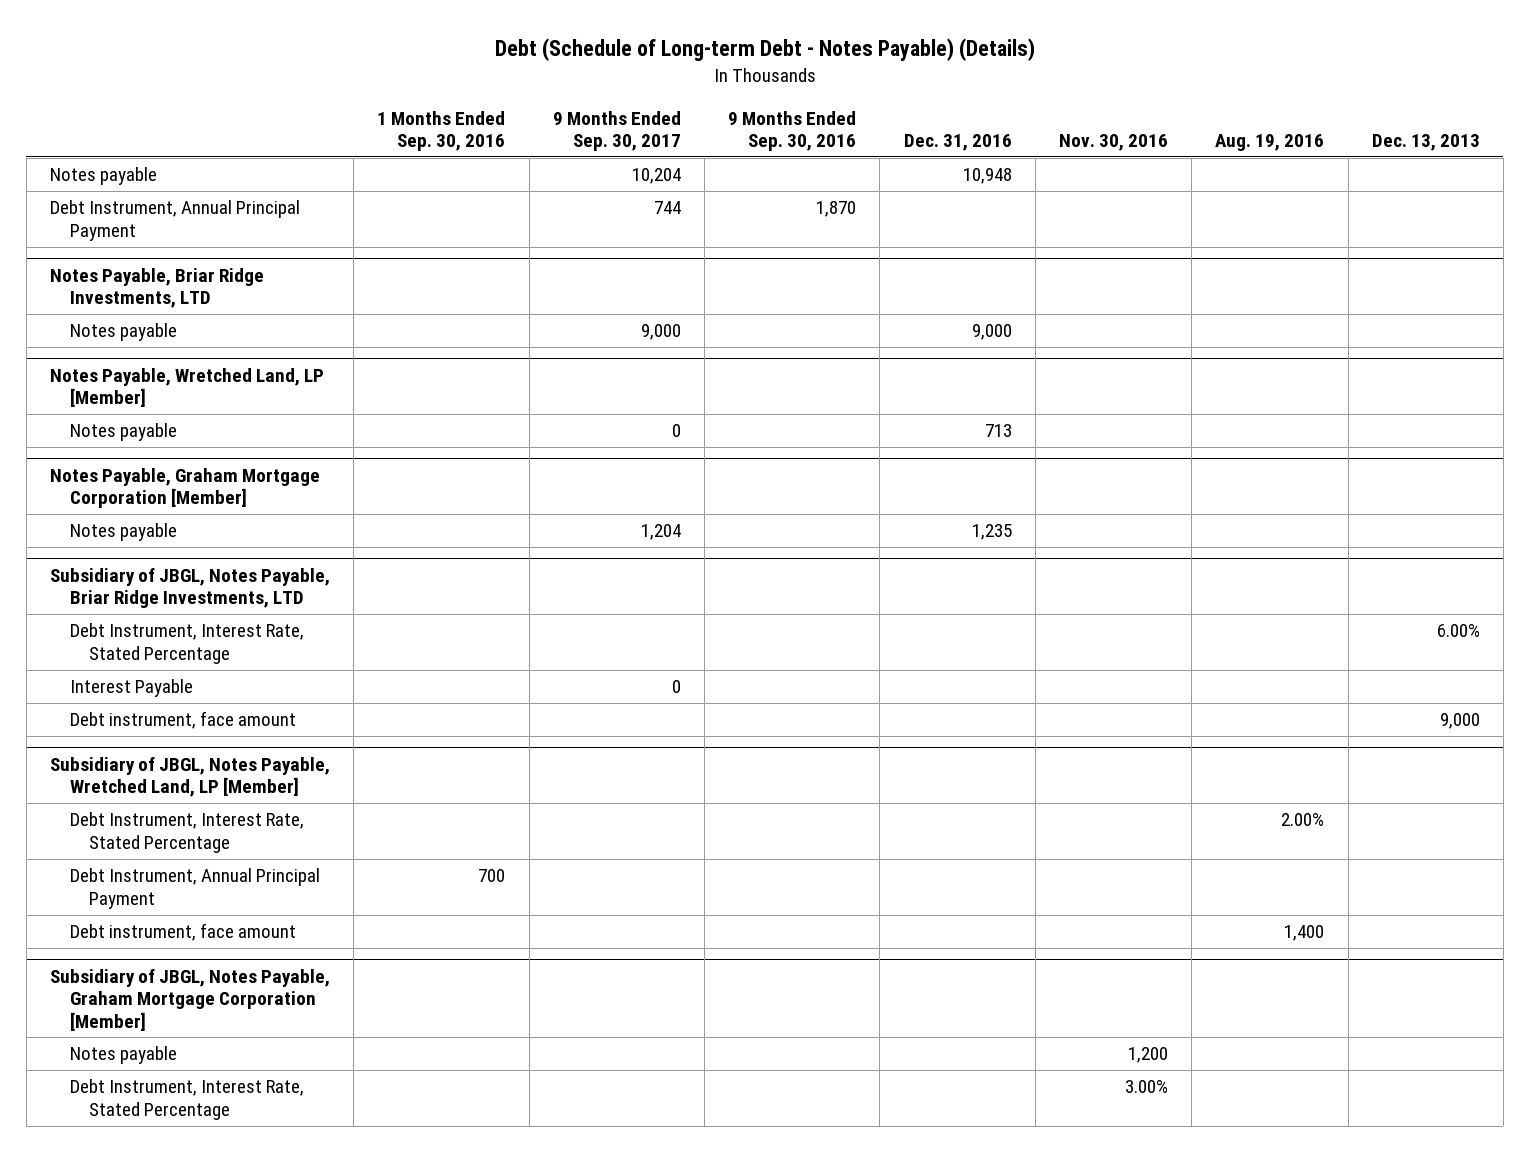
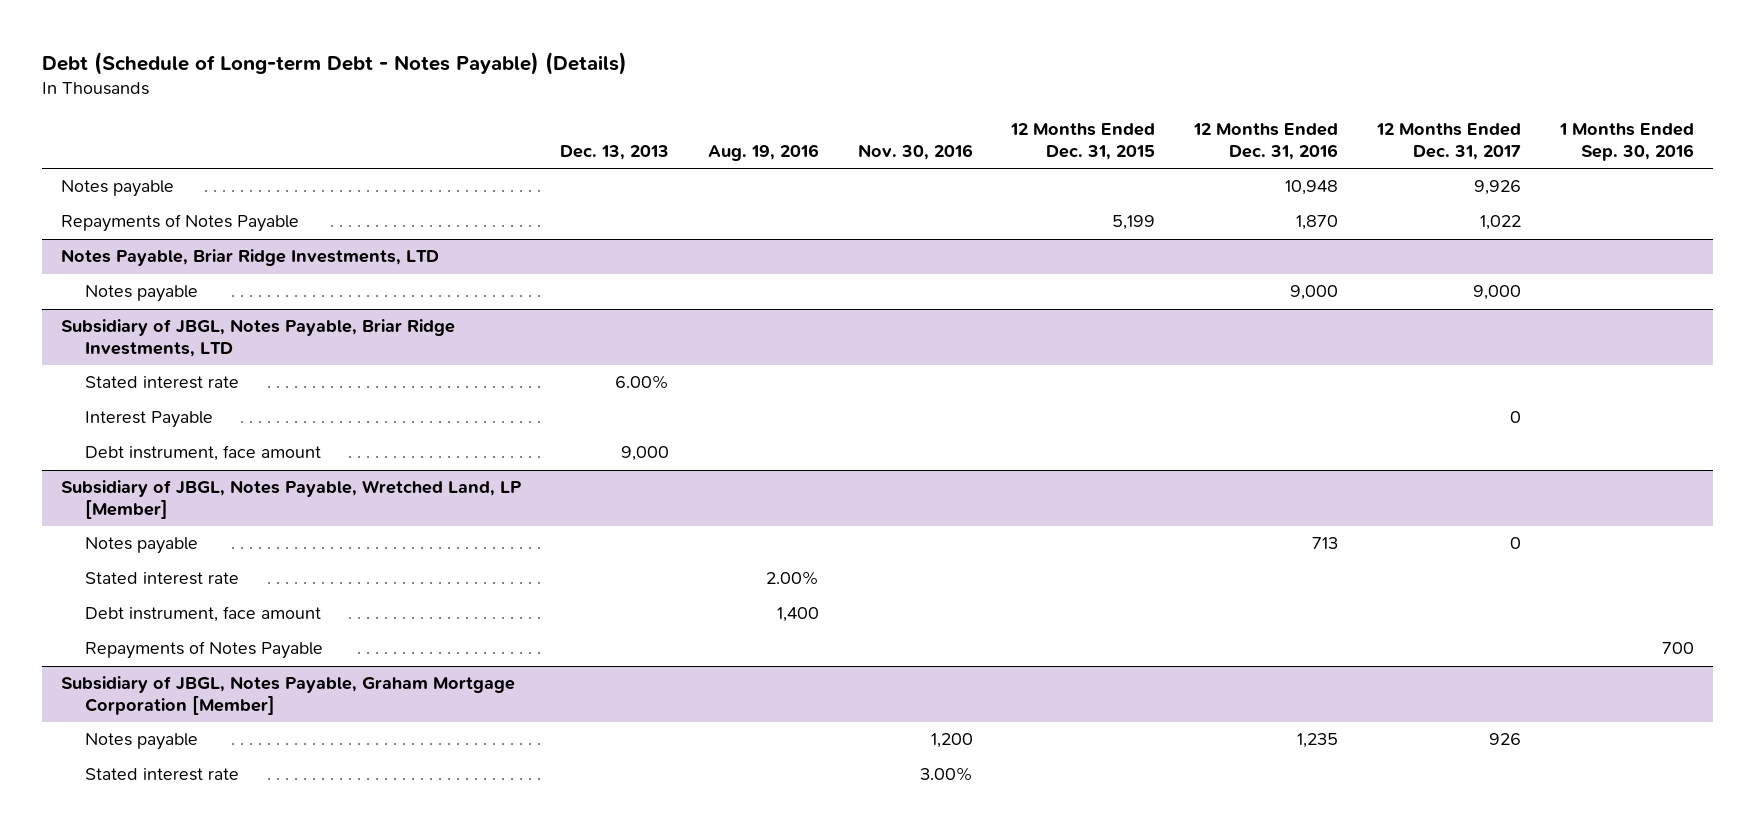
- | 1 Months Ended Sep. 30, 2016 | 9 Months Ended Sep. 30, 2017 | 9 Months Ended Sep. 30, 2016 | Dec. 31, 2016 | Nov. 30, 2016 | Aug. 19, 2016 | Dec. 13, 2013
+ | Dec. 13, 2013 | Aug. 19, 2016 | Nov. 30, 2016 | 12 Months Ended Dec. 31, 2015 | 12 Months Ended Dec. 31, 2016 | 12 Months Ended Dec. 31, 2017 | 1 Months Ended Sep. 30, 2016
- Debt Instrument, Annual Principal Payment | | 744 | 1,870 | | | |
+ Repayments of Notes Payable | | | | 5,199 | 1,870 | 1,022 |
- Notes Payable, Wretched Land, LP [Member]
- Notes payable | | 0 | | 713 | | |
- Notes Payable, Graham Mortgage Corporation [Member]
- Notes payable | | 1,204 | | 1,235 | | |
@ Subsidiary of JBGL, Notes Payable, Briar Ridge Investments, LTD
- Debt Instrument, Interest Rate, Stated Percentage | | | | | | | 6.00%
+ Stated interest rate | 6.00% | | | | | |
@ Subsidiary of JBGL, Notes Payable, Wretched Land, LP [Member]
- Debt Instrument, Interest Rate, Stated Percentage | | | | | | 2.00% |
- Debt Instrument, Annual Principal Payment | 700 | | | | | |
+ Notes payable | | | | | 713 | 0 |
+ Stated interest rate | | 2.00% | | | | |
+ Repayments of Notes Payable | | | | | | | 700
@ Subsidiary of JBGL, Notes Payable, Graham Mortgage Corporation [Member]
- Debt Instrument, Interest Rate, Stated Percentage | | | | | 3.00% | |
+ Stated interest rate | | | 3.00% | | | |

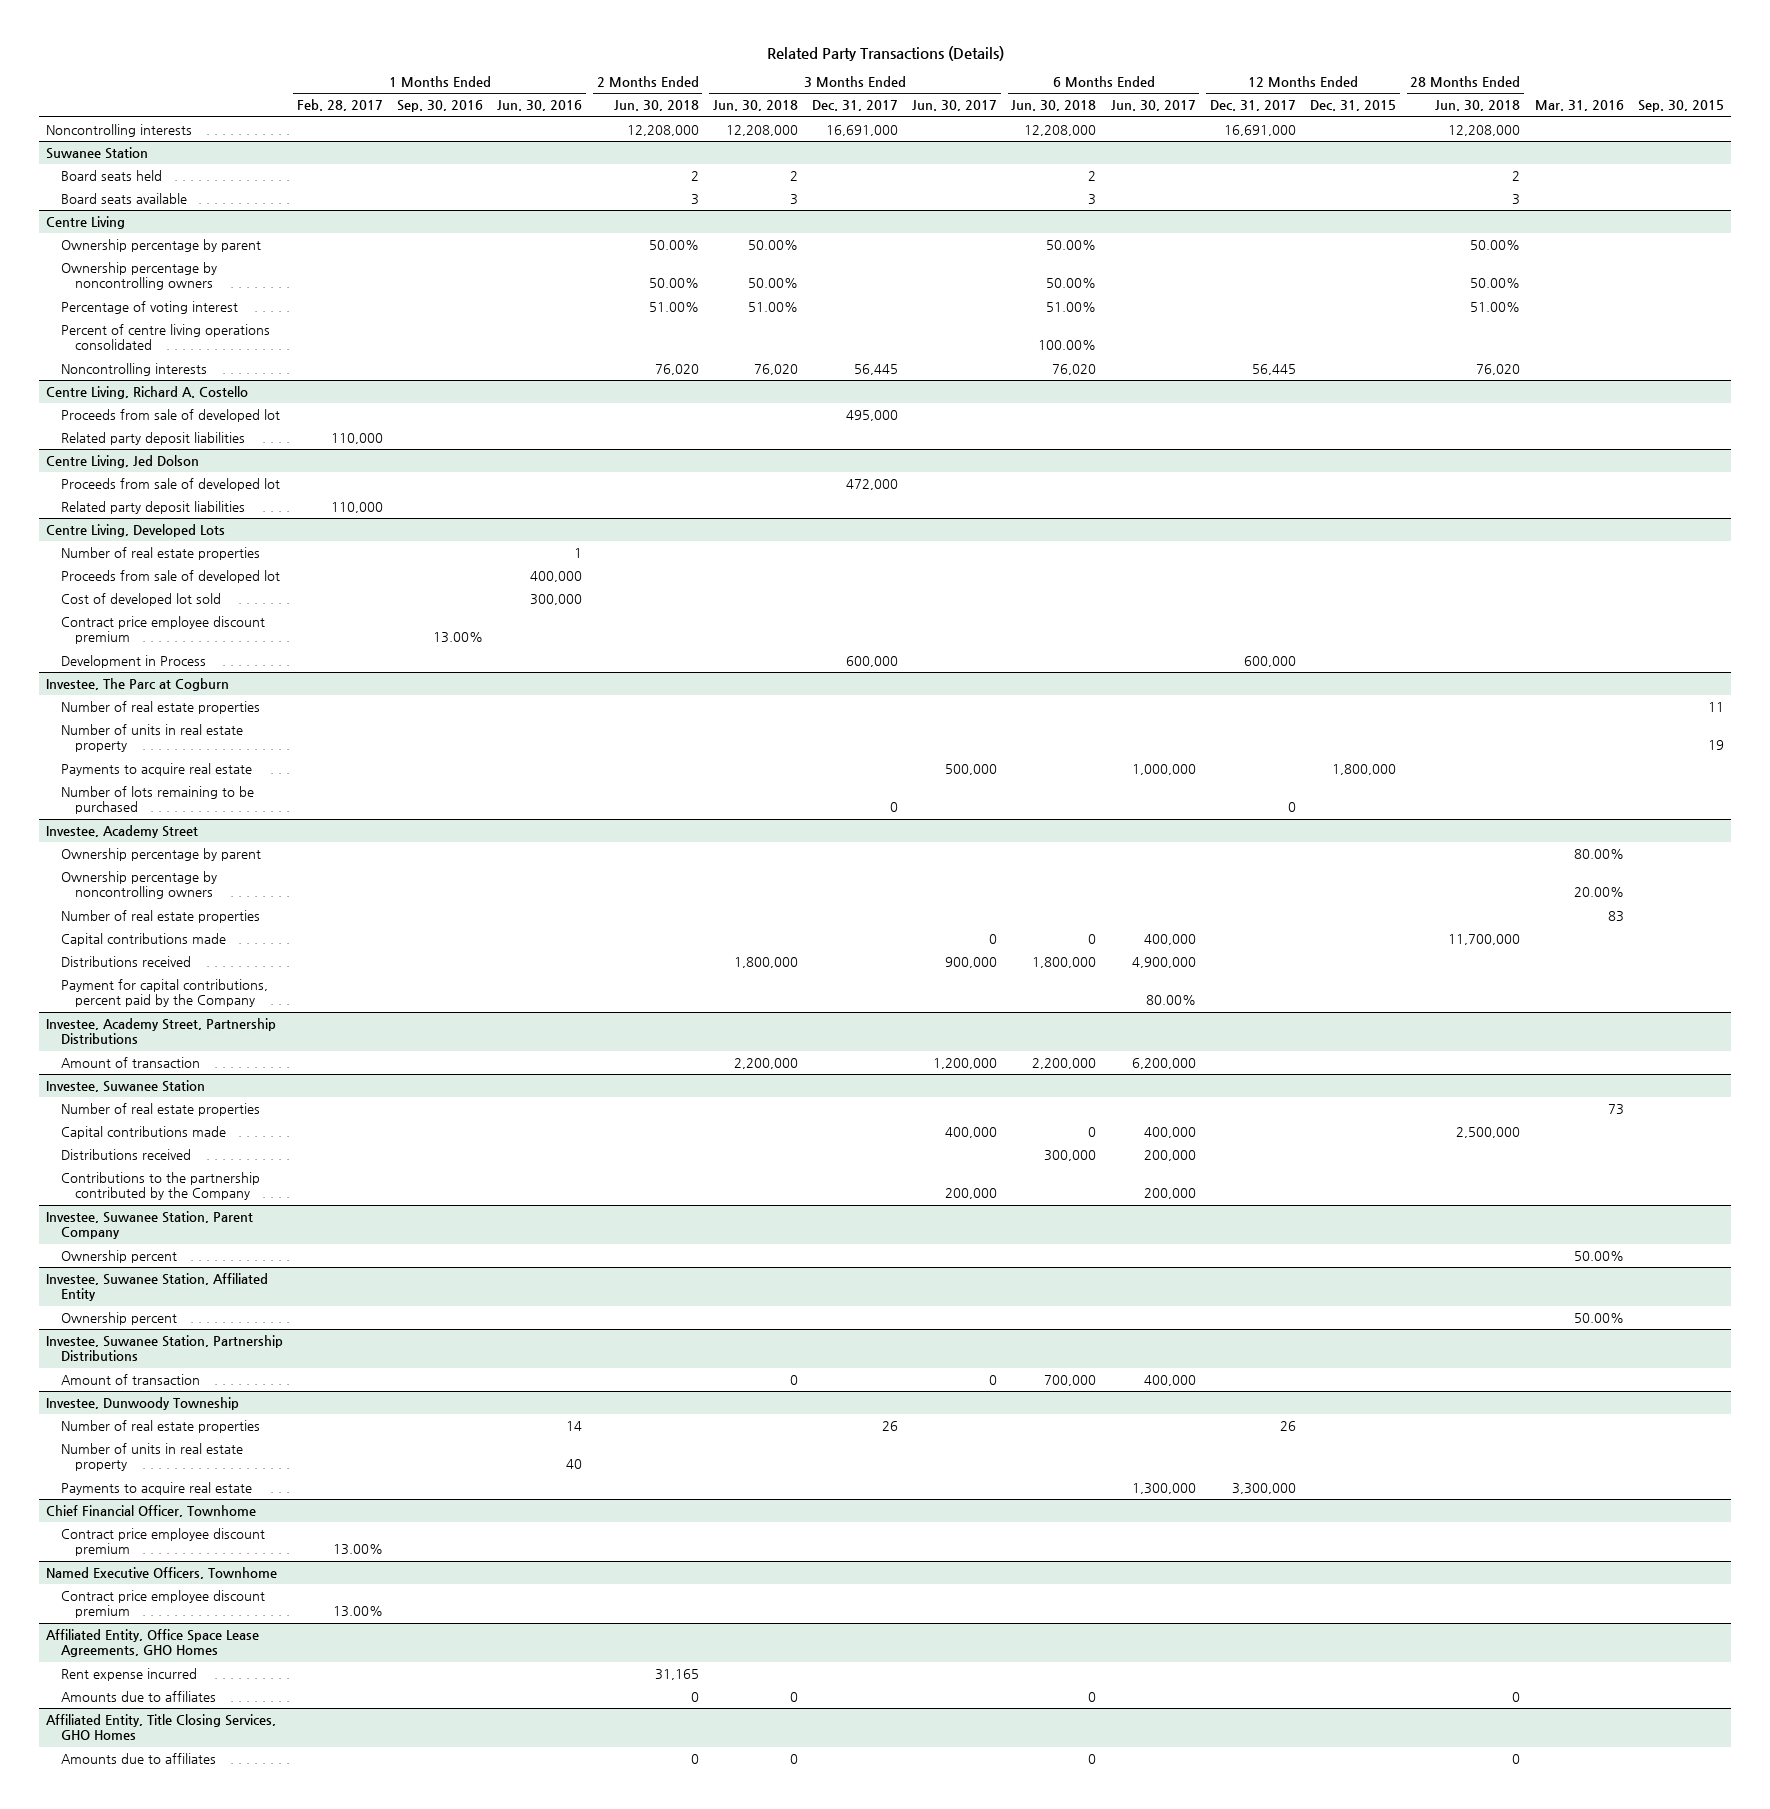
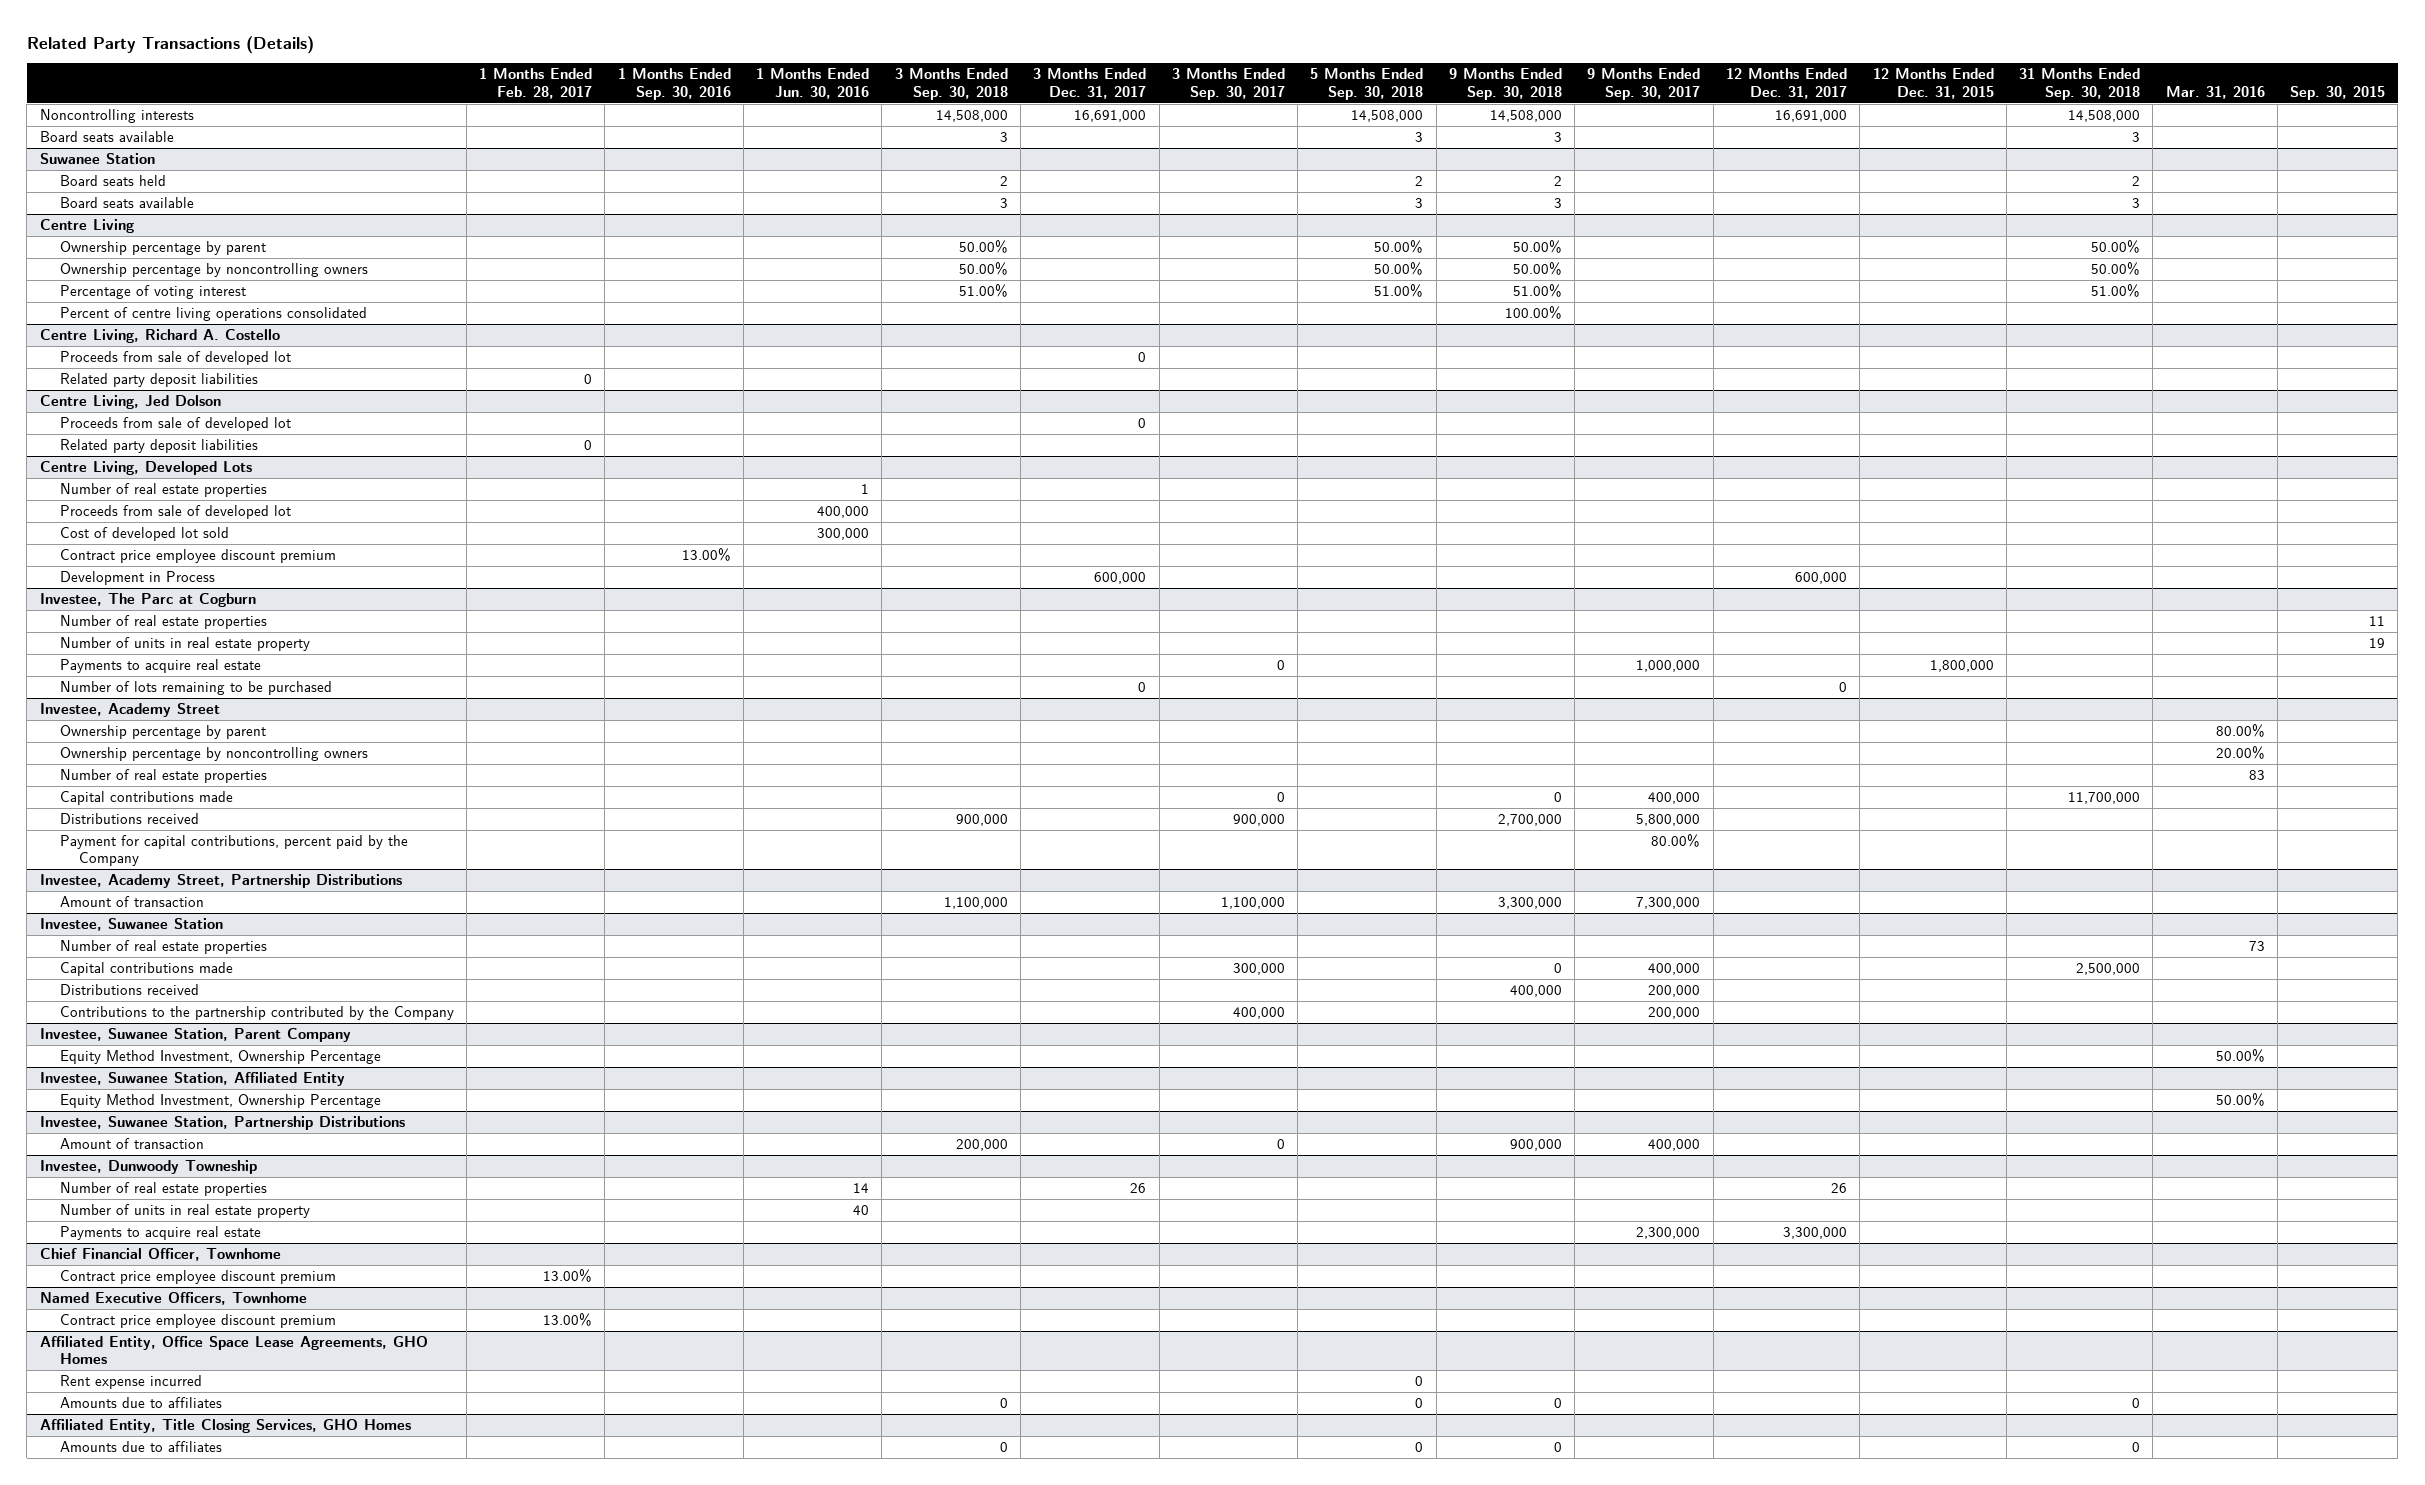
- | 1 Months Ended Feb. 28, 2017 | 1 Months Ended Sep. 30, 2016 | 1 Months Ended Jun. 30, 2016 | 2 Months Ended Jun. 30, 2018 | 3 Months Ended Jun. 30, 2018 | 3 Months Ended Dec. 31, 2017 | 3 Months Ended Jun. 30, 2017 | 6 Months Ended Jun. 30, 2018 | 6 Months Ended Jun. 30, 2017 | 12 Months Ended Dec. 31, 2017 | 12 Months Ended Dec. 31, 2015 | 28 Months Ended Jun. 30, 2018 | Mar. 31, 2016 | Sep. 30, 2015
+ | 1 Months Ended Feb. 28, 2017 | 1 Months Ended Sep. 30, 2016 | 1 Months Ended Jun. 30, 2016 | 3 Months Ended Sep. 30, 2018 | 3 Months Ended Dec. 31, 2017 | 3 Months Ended Sep. 30, 2017 | 5 Months Ended Sep. 30, 2018 | 9 Months Ended Sep. 30, 2018 | 9 Months Ended Sep. 30, 2017 | 12 Months Ended Dec. 31, 2017 | 12 Months Ended Dec. 31, 2015 | 31 Months Ended Sep. 30, 2018 | Mar. 31, 2016 | Sep. 30, 2015
+ Board seats available | | | | 3 | | | 3 | 3 | | | | 3 | |
@ Centre Living
- Noncontrolling interests | | | | 76,020 | 76,020 | 56,445 | | 76,020 | | 56,445 | | 76,020 | |
@ Centre Living, Richard A. Costello
- Proceeds from sale of developed lot | | | | | | 495,000 | | | | | | | |
- Related party deposit liabilities | 110,000 | | | | | | | | | | | | |
+ Proceeds from sale of developed lot | | | | | 0 | | | | | | | | |
+ Related party deposit liabilities | 0 | | | | | | | | | | | | |
@ Centre Living, Jed Dolson
- Proceeds from sale of developed lot | | | | | | 472,000 | | | | | | | |
- Related party deposit liabilities | 110,000 | | | | | | | | | | | | |
+ Proceeds from sale of developed lot | | | | | 0 | | | | | | | | |
+ Related party deposit liabilities | 0 | | | | | | | | | | | | |
@ Investee, Suwanee Station, Parent Company
- Ownership percent | | | | | | | | | | | | | 50.00% |
+ Equity Method Investment, Ownership Percentage | | | | | | | | | | | | | 50.00% |
@ Investee, Suwanee Station, Affiliated Entity
- Ownership percent | | | | | | | | | | | | | 50.00% |
+ Equity Method Investment, Ownership Percentage | | | | | | | | | | | | | 50.00% |

